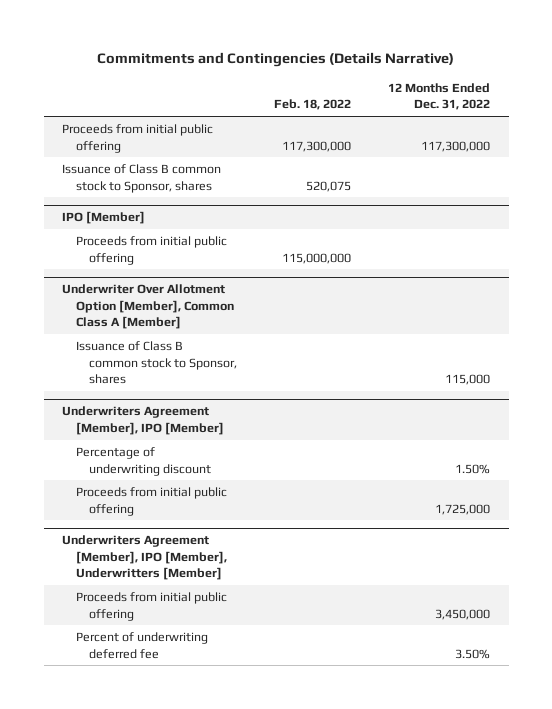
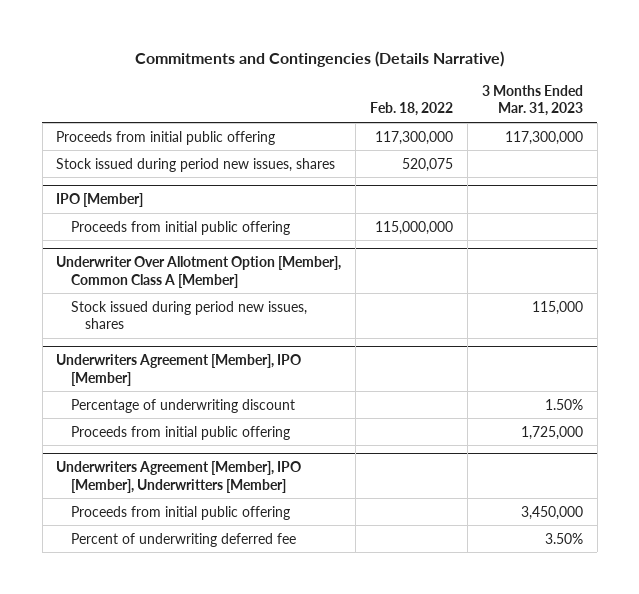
- | Feb. 18, 2022 | 12 Months Ended Dec. 31, 2022
+ | Feb. 18, 2022 | 3 Months Ended Mar. 31, 2023
- Issuance of Class B common stock to Sponsor, shares | 520,075 |
+ Stock issued during period new issues, shares | 520,075 |
@ Underwriter Over Allotment Option [Member], Common Class A [Member]
- Issuance of Class B common stock to Sponsor, shares | | 115,000
+ Stock issued during period new issues, shares | | 115,000

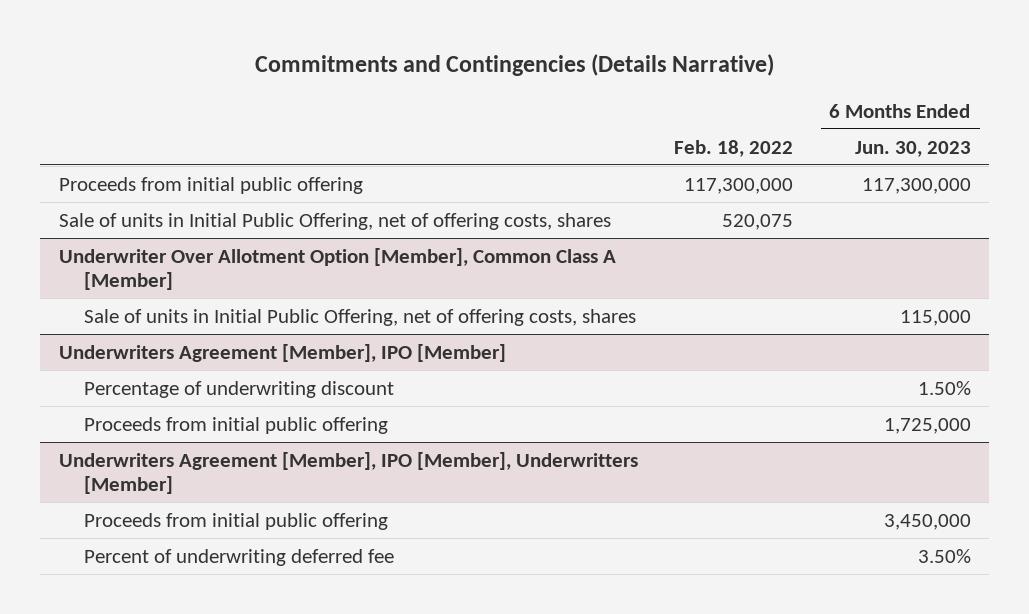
- | Feb. 18, 2022 | 3 Months Ended Mar. 31, 2023
+ | Feb. 18, 2022 | 6 Months Ended Jun. 30, 2023
- Stock issued during period new issues, shares | 520,075 |
- IPO [Member]
- Proceeds from initial public offering | 115,000,000 |
+ Sale of units in Initial Public Offering, net of offering costs, shares | 520,075 |
@ Underwriter Over Allotment Option [Member], Common Class A [Member]
- Stock issued during period new issues, shares | | 115,000
+ Sale of units in Initial Public Offering, net of offering costs, shares | | 115,000

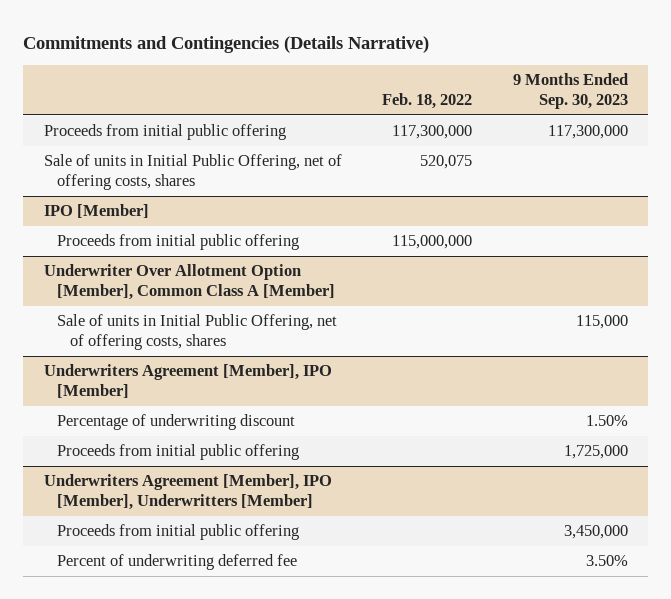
- | Feb. 18, 2022 | 6 Months Ended Jun. 30, 2023
+ | Feb. 18, 2022 | 9 Months Ended Sep. 30, 2023
+ IPO [Member]
+ Proceeds from initial public offering | 115,000,000 |

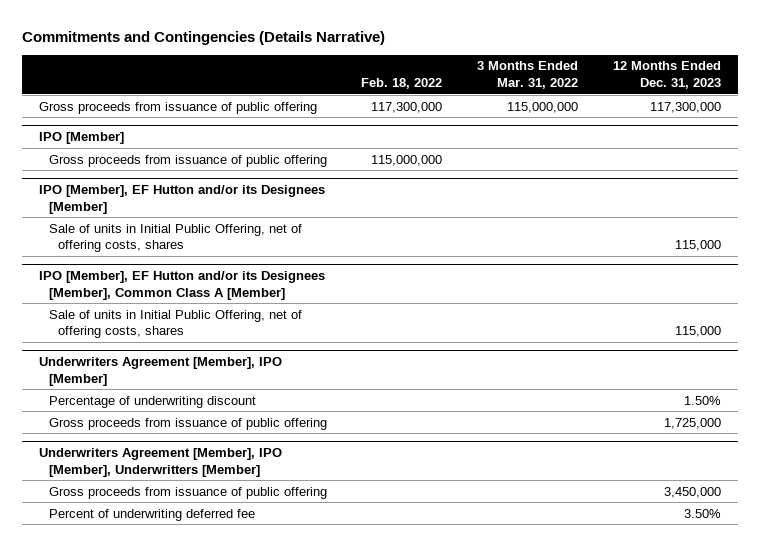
- | Feb. 18, 2022 | 9 Months Ended Sep. 30, 2023
+ | Feb. 18, 2022 | 3 Months Ended Mar. 31, 2022 | 12 Months Ended Dec. 31, 2023
- Proceeds from initial public offering | 117,300,000 | 117,300,000
- Sale of units in Initial Public Offering, net of offering costs, shares | 520,075 |
+ Gross proceeds from issuance of public offering | 117,300,000 | 115,000,000 | 117,300,000
@ IPO [Member]
- Proceeds from initial public offering | 115,000,000 |
- Underwriter Over Allotment Option [Member], Common Class A [Member]
- Sale of units in Initial Public Offering, net of offering costs, shares | | 115,000
@ IPO [Member]
+ Gross proceeds from issuance of public offering | 115,000,000 | |
+ IPO [Member], EF Hutton and/or its Designees [Member]
+ Sale of units in Initial Public Offering, net of offering costs, shares | | | 115,000
+ IPO [Member], EF Hutton and/or its Designees [Member], Common Class A [Member]
+ Sale of units in Initial Public Offering, net of offering costs, shares | | | 115,000
@ Underwriters Agreement [Member], IPO [Member]
- Proceeds from initial public offering | | 1,725,000
+ Gross proceeds from issuance of public offering | | | 1,725,000
@ Underwriters Agreement [Member], IPO [Member], Underwritters [Member]
- Proceeds from initial public offering | | 3,450,000
+ Gross proceeds from issuance of public offering | | | 3,450,000

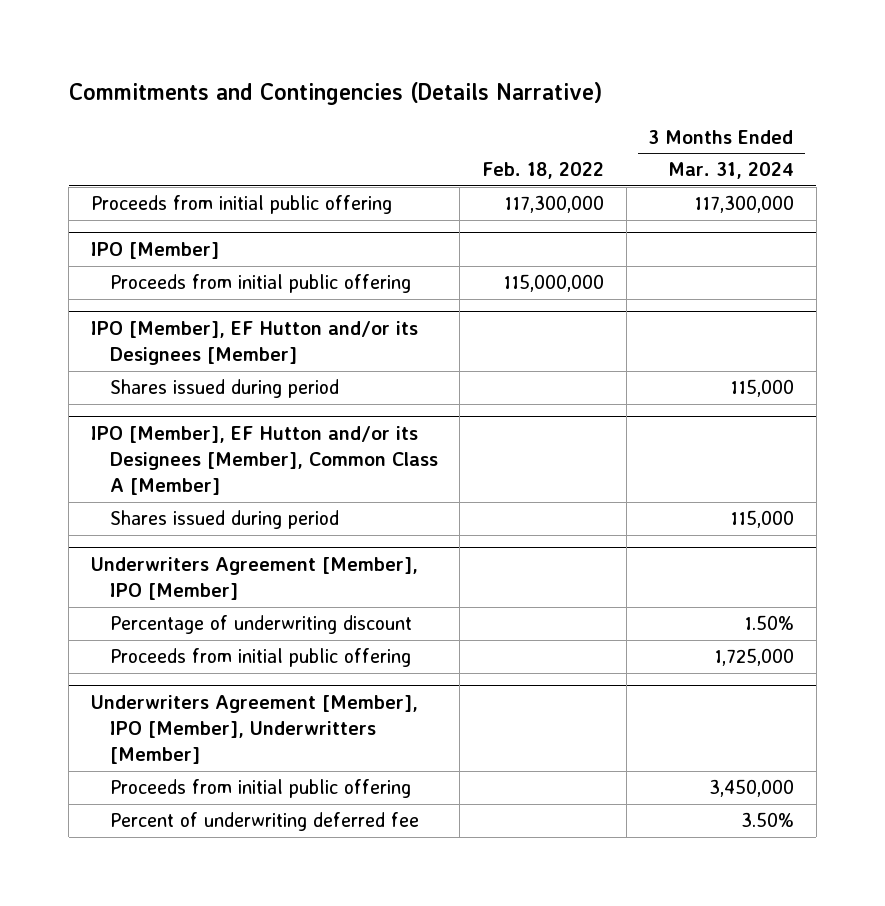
- | Feb. 18, 2022 | 3 Months Ended Mar. 31, 2022 | 12 Months Ended Dec. 31, 2023
+ | Feb. 18, 2022 | 3 Months Ended Mar. 31, 2024
- Gross proceeds from issuance of public offering | 117,300,000 | 115,000,000 | 117,300,000
+ Proceeds from initial public offering | 117,300,000 | 117,300,000
@ IPO [Member]
- Gross proceeds from issuance of public offering | 115,000,000 | |
+ Proceeds from initial public offering | 115,000,000 |
@ IPO [Member], EF Hutton and/or its Designees [Member]
- Sale of units in Initial Public Offering, net of offering costs, shares | | | 115,000
+ Shares issued during period | | 115,000
@ IPO [Member], EF Hutton and/or its Designees [Member], Common Class A [Member]
- Sale of units in Initial Public Offering, net of offering costs, shares | | | 115,000
+ Shares issued during period | | 115,000
@ Underwriters Agreement [Member], IPO [Member]
- Gross proceeds from issuance of public offering | | | 1,725,000
+ Proceeds from initial public offering | | 1,725,000
@ Underwriters Agreement [Member], IPO [Member], Underwritters [Member]
- Gross proceeds from issuance of public offering | | | 3,450,000
+ Proceeds from initial public offering | | 3,450,000

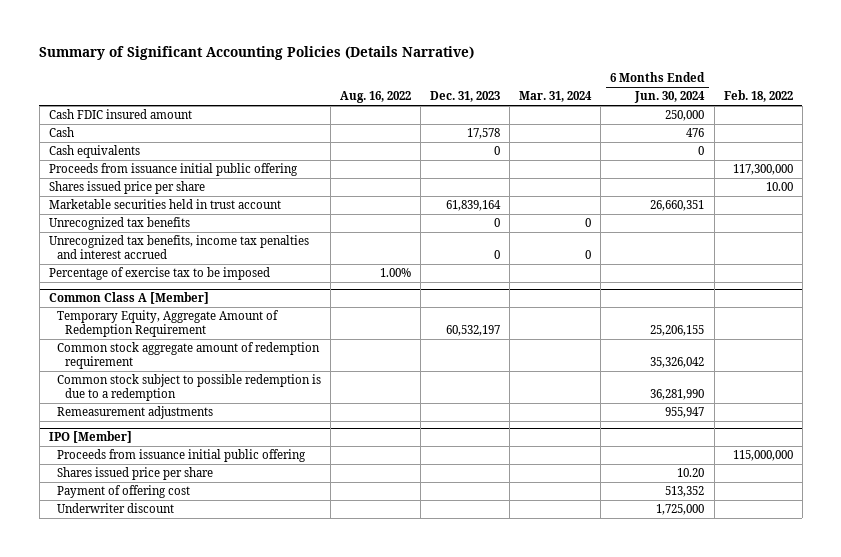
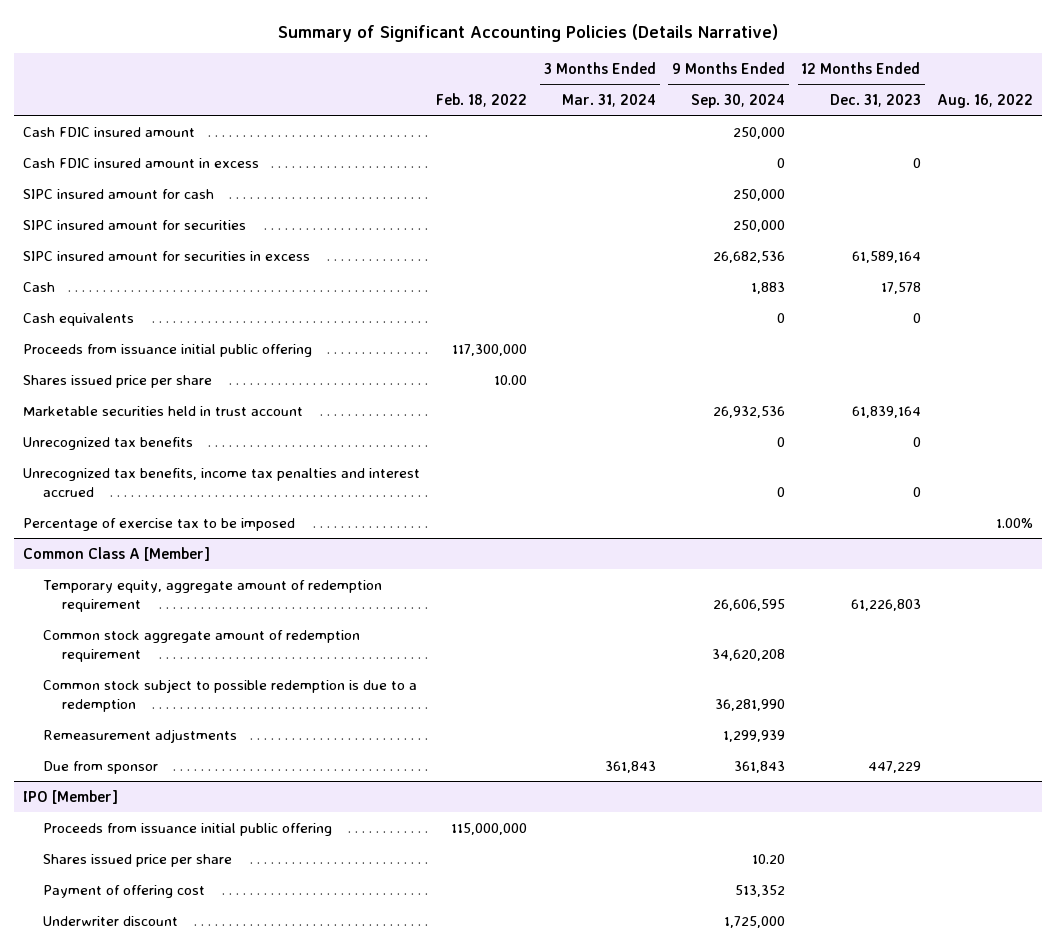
- | Aug. 16, 2022 | Dec. 31, 2023 | Mar. 31, 2024 | 6 Months Ended Jun. 30, 2024 | Feb. 18, 2022
+ | Feb. 18, 2022 | 3 Months Ended Mar. 31, 2024 | 9 Months Ended Sep. 30, 2024 | 12 Months Ended Dec. 31, 2023 | Aug. 16, 2022
+ Cash FDIC insured amount in excess | | | 0 | 0 |
+ SIPC insured amount for cash | | | 250,000 | |
+ SIPC insured amount for securities | | | 250,000 | |
+ SIPC insured amount for securities in excess | | | 26,682,536 | 61,589,164 |
@ Common Class A [Member]
- Temporary Equity, Aggregate Amount of Redemption Requirement | | 60,532,197 | | 25,206,155 |
+ Temporary equity, aggregate amount of redemption requirement | | | 26,606,595 | 61,226,803 |
+ Due from sponsor | | 361,843 | 361,843 | 447,229 |

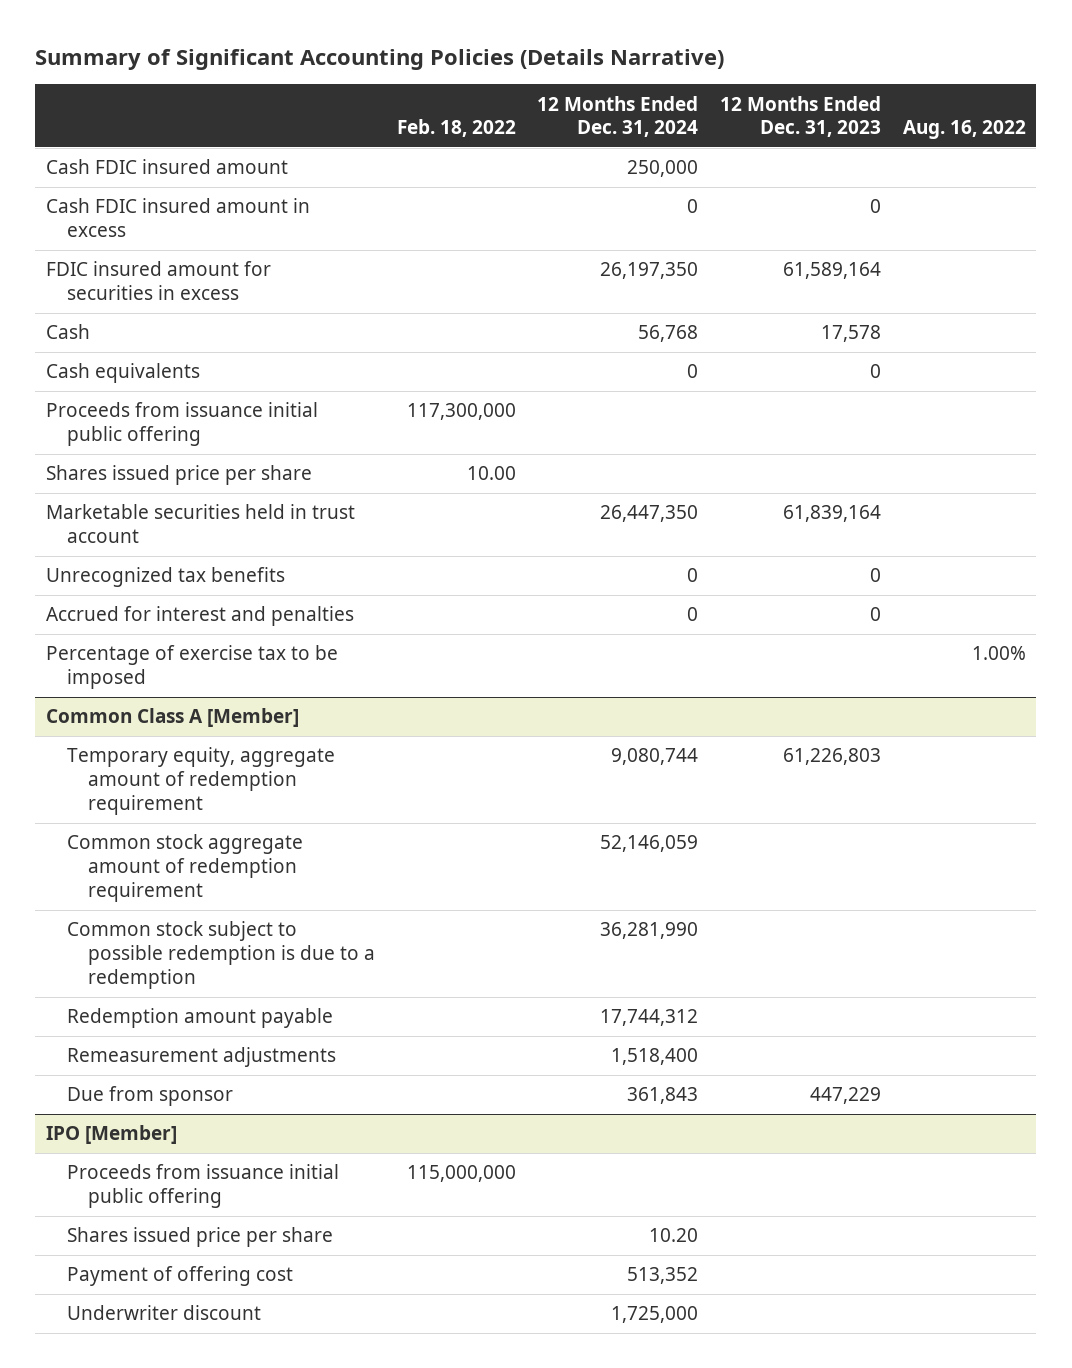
- | Feb. 18, 2022 | 3 Months Ended Mar. 31, 2024 | 9 Months Ended Sep. 30, 2024 | 12 Months Ended Dec. 31, 2023 | Aug. 16, 2022
+ | Feb. 18, 2022 | 12 Months Ended Dec. 31, 2024 | 12 Months Ended Dec. 31, 2023 | Aug. 16, 2022
- SIPC insured amount for cash | | | 250,000 | |
- SIPC insured amount for securities | | | 250,000 | |
- SIPC insured amount for securities in excess | | | 26,682,536 | 61,589,164 |
+ FDIC insured amount for securities in excess | | 26,197,350 | 61,589,164 |
- Unrecognized tax benefits, income tax penalties and interest accrued | | | 0 | 0 |
+ Accrued for interest and penalties | | 0 | 0 |
@ Common Class A [Member]
+ Redemption amount payable | | 17,744,312 | |

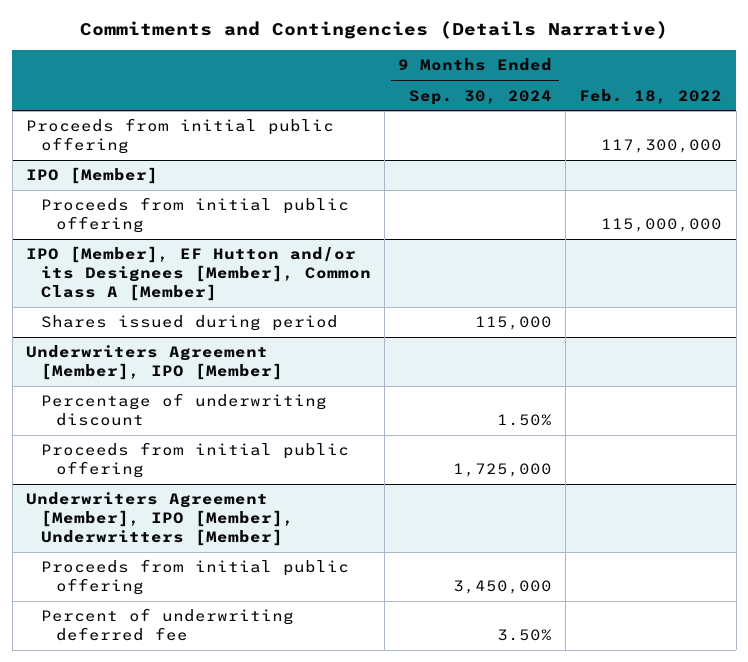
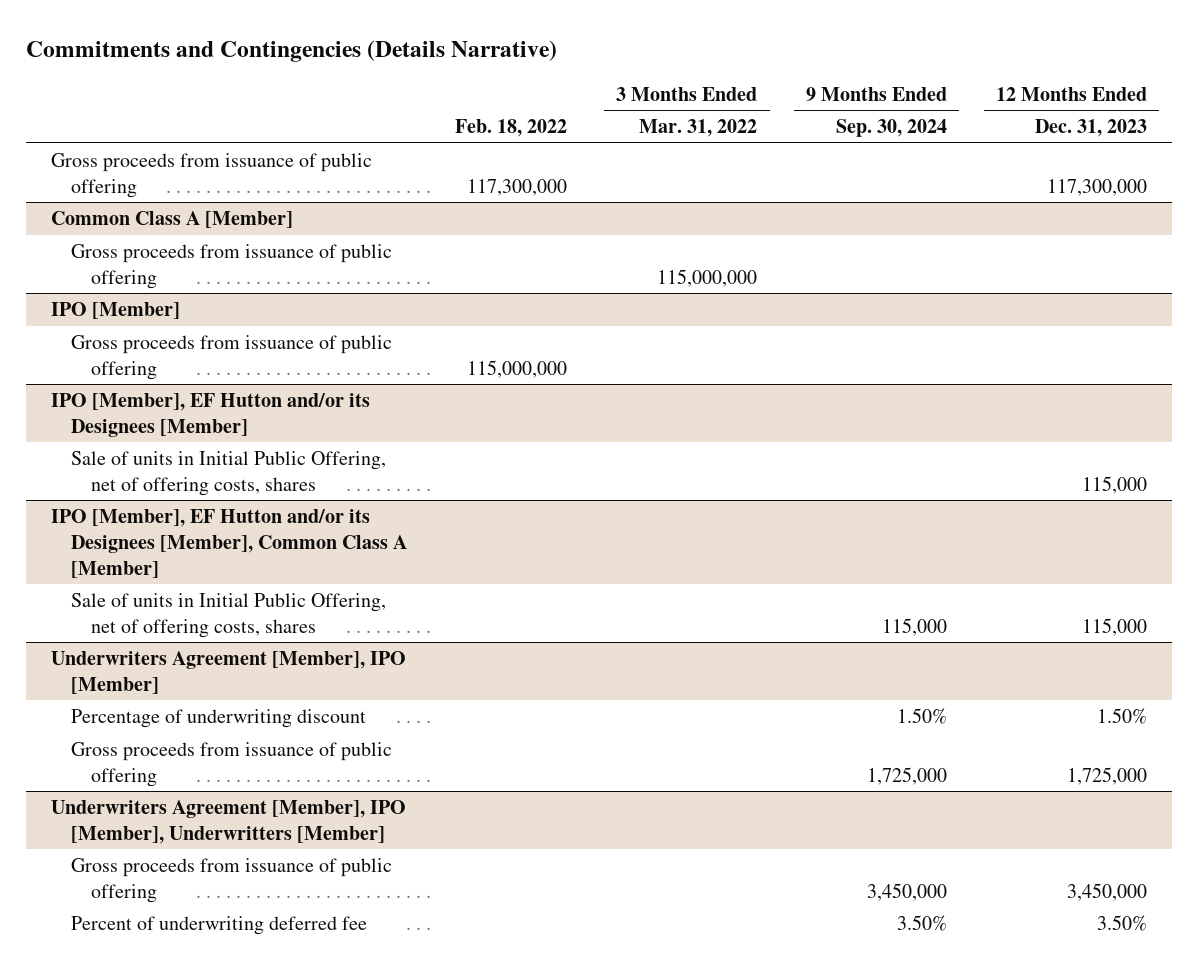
- | 9 Months Ended Sep. 30, 2024 | Feb. 18, 2022
+ | Feb. 18, 2022 | 3 Months Ended Mar. 31, 2022 | 9 Months Ended Sep. 30, 2024 | 12 Months Ended Dec. 31, 2023
- Proceeds from initial public offering | | 117,300,000
+ Gross proceeds from issuance of public offering | 117,300,000 | | | 117,300,000
+ Common Class A [Member]
+ Gross proceeds from issuance of public offering | | 115,000,000 | |
@ IPO [Member]
- Proceeds from initial public offering | | 115,000,000
+ Gross proceeds from issuance of public offering | 115,000,000 | | |
+ IPO [Member], EF Hutton and/or its Designees [Member]
+ Sale of units in Initial Public Offering, net of offering costs, shares | | | | 115,000
@ IPO [Member], EF Hutton and/or its Designees [Member], Common Class A [Member]
- Shares issued during period | 115,000 |
+ Sale of units in Initial Public Offering, net of offering costs, shares | | | 115,000 | 115,000
@ Underwriters Agreement [Member], IPO [Member]
- Proceeds from initial public offering | 1,725,000 |
+ Gross proceeds from issuance of public offering | | | 1,725,000 | 1,725,000
@ Underwriters Agreement [Member], IPO [Member], Underwritters [Member]
- Proceeds from initial public offering | 3,450,000 |
+ Gross proceeds from issuance of public offering | | | 3,450,000 | 3,450,000

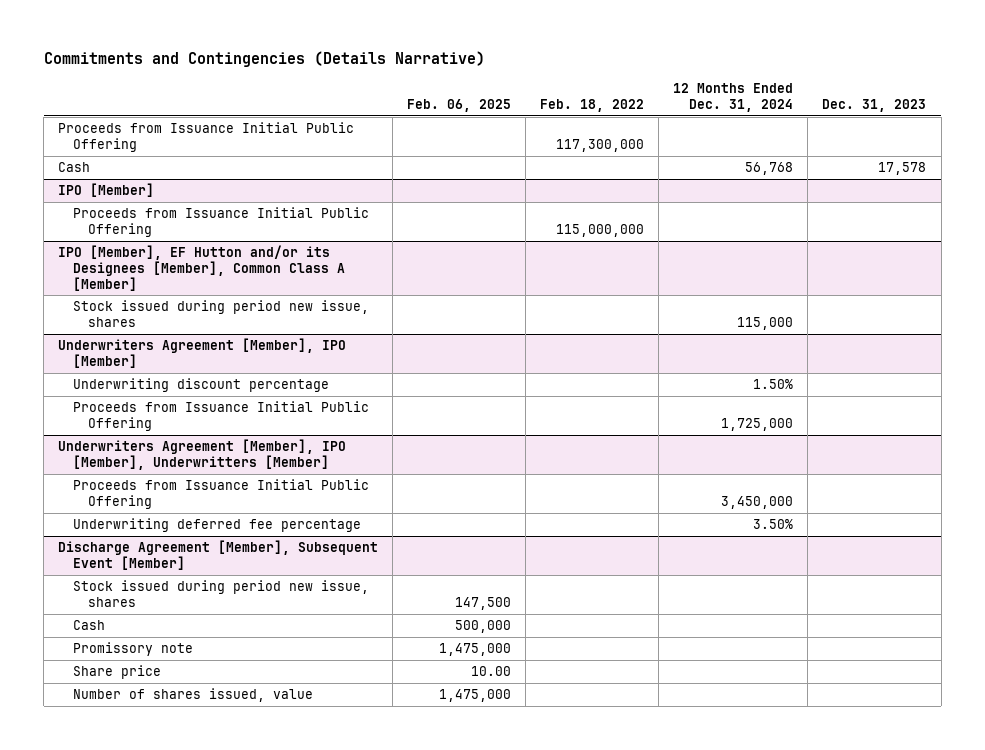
- | Feb. 18, 2022 | 3 Months Ended Mar. 31, 2022 | 9 Months Ended Sep. 30, 2024 | 12 Months Ended Dec. 31, 2023
+ | Feb. 06, 2025 | Feb. 18, 2022 | 12 Months Ended Dec. 31, 2024 | Dec. 31, 2023
- Gross proceeds from issuance of public offering | 117,300,000 | | | 117,300,000
- Common Class A [Member]
- Gross proceeds from issuance of public offering | | 115,000,000 | |
+ Proceeds from Issuance Initial Public Offering | | 117,300,000 | |
+ Cash | | | 56,768 | 17,578
@ IPO [Member]
- Gross proceeds from issuance of public offering | 115,000,000 | | |
- IPO [Member], EF Hutton and/or its Designees [Member]
- Sale of units in Initial Public Offering, net of offering costs, shares | | | | 115,000
@ IPO [Member]
+ Proceeds from Issuance Initial Public Offering | | 115,000,000 | |
@ IPO [Member], EF Hutton and/or its Designees [Member], Common Class A [Member]
- Sale of units in Initial Public Offering, net of offering costs, shares | | | 115,000 | 115,000
+ Stock issued during period new issue, shares | | | 115,000 |
@ Underwriters Agreement [Member], IPO [Member]
- Percentage of underwriting discount | | | 1.50% | 1.50%
- Gross proceeds from issuance of public offering | | | 1,725,000 | 1,725,000
+ Underwriting discount percentage | | | 1.50% |
+ Proceeds from Issuance Initial Public Offering | | | 1,725,000 |
@ Underwriters Agreement [Member], IPO [Member], Underwritters [Member]
- Gross proceeds from issuance of public offering | | | 3,450,000 | 3,450,000
- Percent of underwriting deferred fee | | | 3.50% | 3.50%
+ Proceeds from Issuance Initial Public Offering | | | 3,450,000 |
+ Underwriting deferred fee percentage | | | 3.50% |
+ Discharge Agreement [Member], Subsequent Event [Member]
+ Stock issued during period new issue, shares | 147,500 | | |
+ Cash | 500,000 | | |
+ Promissory note | 1,475,000 | | |
+ Share price | 10.00 | | |
+ Number of shares issued, value | 1,475,000 | | |

